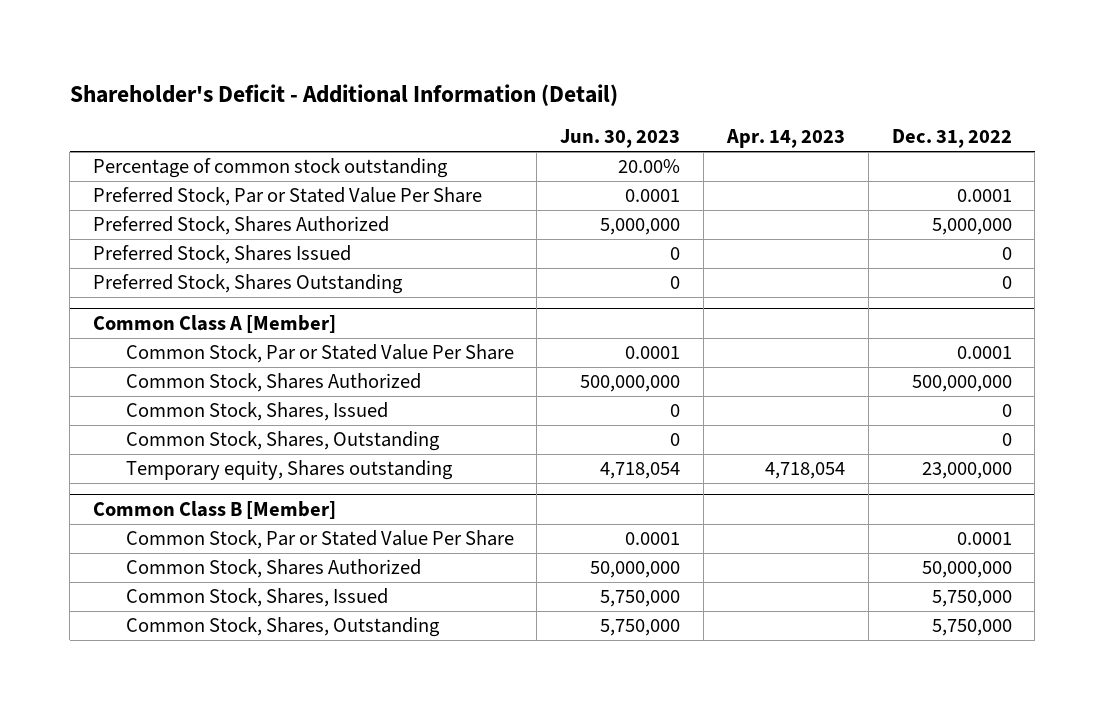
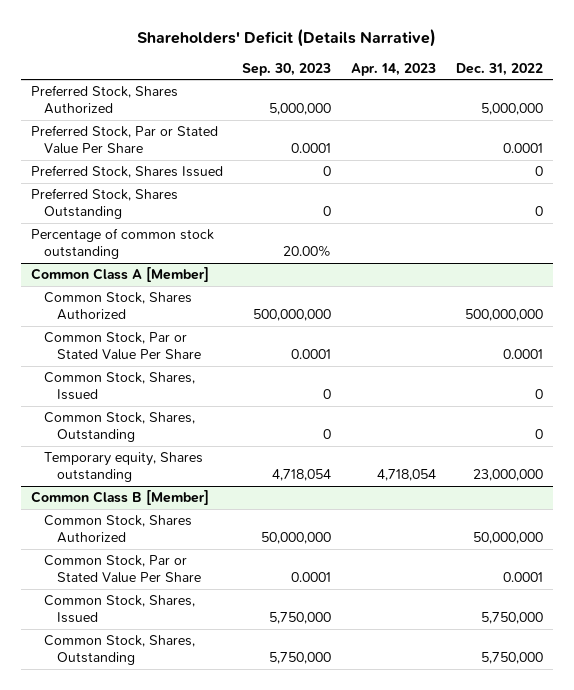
- Shareholder's Deficit - Additional Information (Detail)
+ Shareholders' Deficit (Details Narrative)
- | Jun. 30, 2023 | Apr. 14, 2023 | Dec. 31, 2022
+ | Sep. 30, 2023 | Apr. 14, 2023 | Dec. 31, 2022
moved down: Preferred Stock, Par or Stated Value Per Share | 0.0001 | | 0.0001
moved down: Percentage of common stock outstanding | 20.00% | |
@ Common Class A [Member]
moved down: Common Stock, Par or Stated Value Per Share | 0.0001 | | 0.0001
@ Common Class B [Member]
moved down: Common Stock, Par or Stated Value Per Share | 0.0001 | | 0.0001

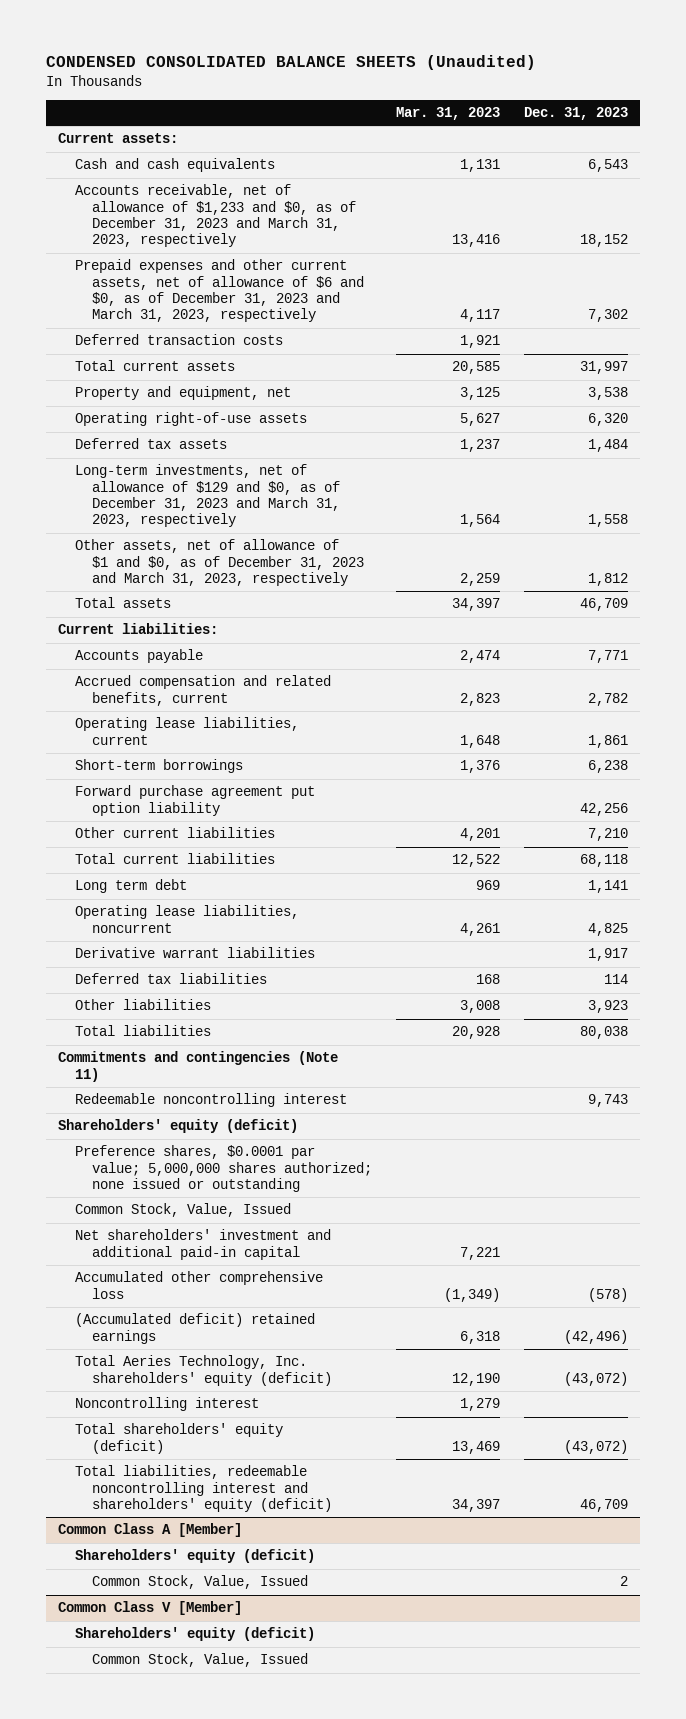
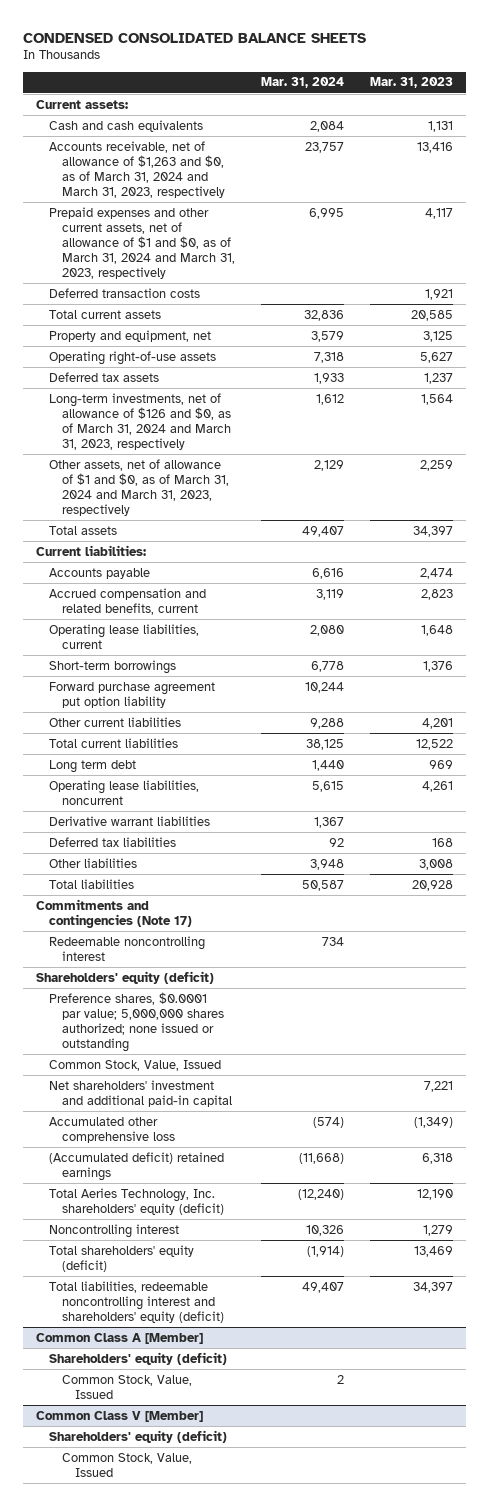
- CONDENSED CONSOLIDATED BALANCE SHEETS (Unaudited)
+ CONDENSED CONSOLIDATED BALANCE SHEETS
- | Mar. 31, 2023 | Dec. 31, 2023
+ | Mar. 31, 2024 | Mar. 31, 2023
- Accounts receivable, net of allowance of $1,233 and $0, as of December 31, 2023 and March 31, 2023, respectively | 13,416 | 18,152
- Prepaid expenses and other current assets, net of allowance of $6 and $0, as of December 31, 2023 and March 31, 2023, respectively | 4,117 | 7,302
+ Accounts receivable, net of allowance of $1,263 and $0, as of March 31, 2024 and March 31, 2023, respectively | 23,757 | 13,416
+ Prepaid expenses and other current assets, net of allowance of $1 and $0, as of March 31, 2024 and March 31, 2023, respectively | 6,995 | 4,117
- Long-term investments, net of allowance of $129 and $0, as of December 31, 2023 and March 31, 2023, respectively | 1,564 | 1,558
- Other assets, net of allowance of $1 and $0, as of December 31, 2023 and March 31, 2023, respectively | 2,259 | 1,812
+ Long-term investments, net of allowance of $126 and $0, as of March 31, 2024 and March 31, 2023, respectively | 1,612 | 1,564
+ Other assets, net of allowance of $1 and $0, as of March 31, 2024 and March 31, 2023, respectively | 2,129 | 2,259
- Commitments and contingencies (Note 11)
+ Commitments and contingencies (Note 17)

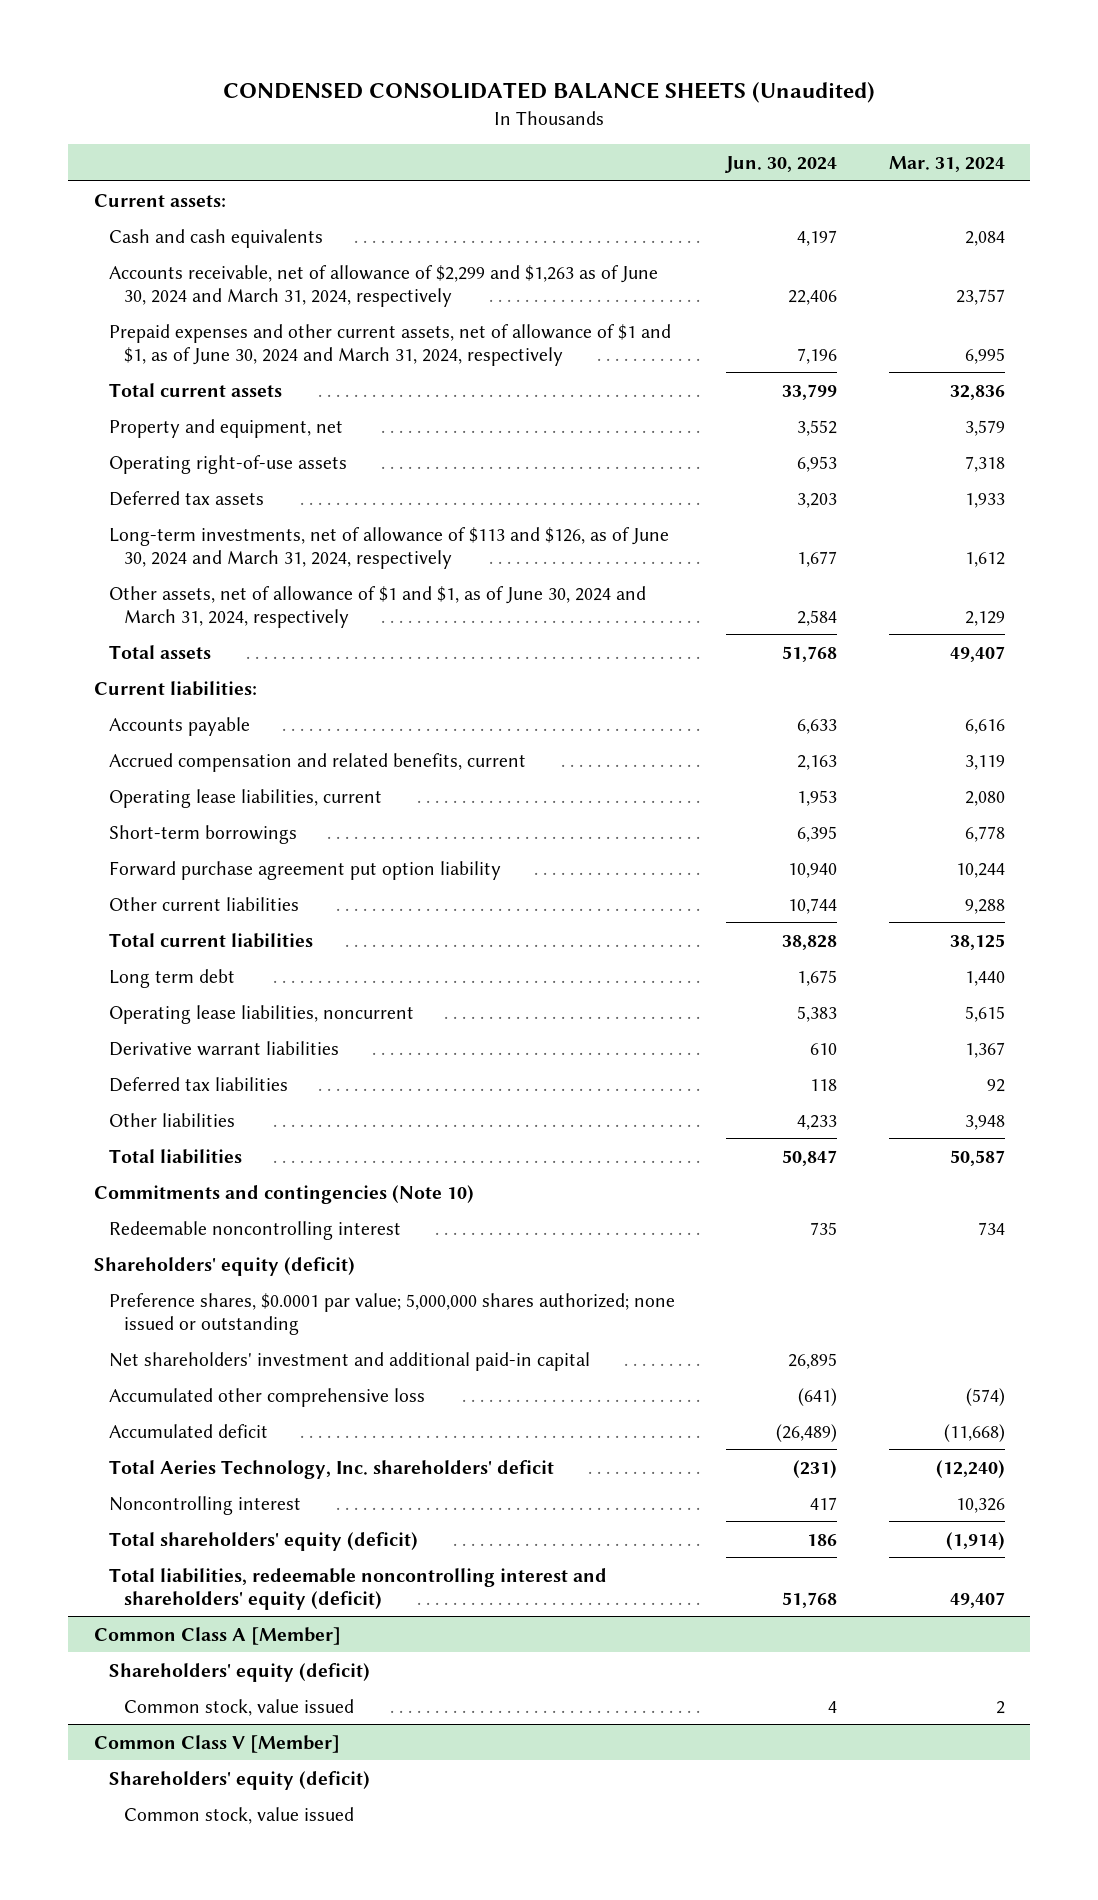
- CONDENSED CONSOLIDATED BALANCE SHEETS
+ CONDENSED CONSOLIDATED BALANCE SHEETS (Unaudited)
- | Mar. 31, 2024 | Mar. 31, 2023
+ | Jun. 30, 2024 | Mar. 31, 2024
- Accounts receivable, net of allowance of $1,263 and $0, as of March 31, 2024 and March 31, 2023, respectively | 23,757 | 13,416
- Prepaid expenses and other current assets, net of allowance of $1 and $0, as of March 31, 2024 and March 31, 2023, respectively | 6,995 | 4,117
- Deferred transaction costs | | 1,921
+ Accounts receivable, net of allowance of $2,299 and $1,263 as of June 30, 2024 and March 31, 2024, respectively | 22,406 | 23,757
+ Prepaid expenses and other current assets, net of allowance of $1 and $1, as of June 30, 2024 and March 31, 2024, respectively | 7,196 | 6,995
- Long-term investments, net of allowance of $126 and $0, as of March 31, 2024 and March 31, 2023, respectively | 1,612 | 1,564
- Other assets, net of allowance of $1 and $0, as of March 31, 2024 and March 31, 2023, respectively | 2,129 | 2,259
+ Long-term investments, net of allowance of $113 and $126, as of June 30, 2024 and March 31, 2024, respectively | 1,677 | 1,612
+ Other assets, net of allowance of $1 and $1, as of June 30, 2024 and March 31, 2024, respectively | 2,584 | 2,129
- Commitments and contingencies (Note 17)
+ Commitments and contingencies (Note 10)
- Common Stock, Value, Issued
- (Accumulated deficit) retained earnings | (11,668) | 6,318
- Total Aeries Technology, Inc. shareholders' equity (deficit) | (12,240) | 12,190
+ Accumulated deficit | (26,489) | (11,668)
+ Total Aeries Technology, Inc. shareholders' deficit | (231) | (12,240)
@ Common Class A [Member]
- Common Stock, Value, Issued | 2 |
+ Common stock, value issued | 4 | 2
@ Common Class V [Member]
- Common Stock, Value, Issued
+ Common stock, value issued

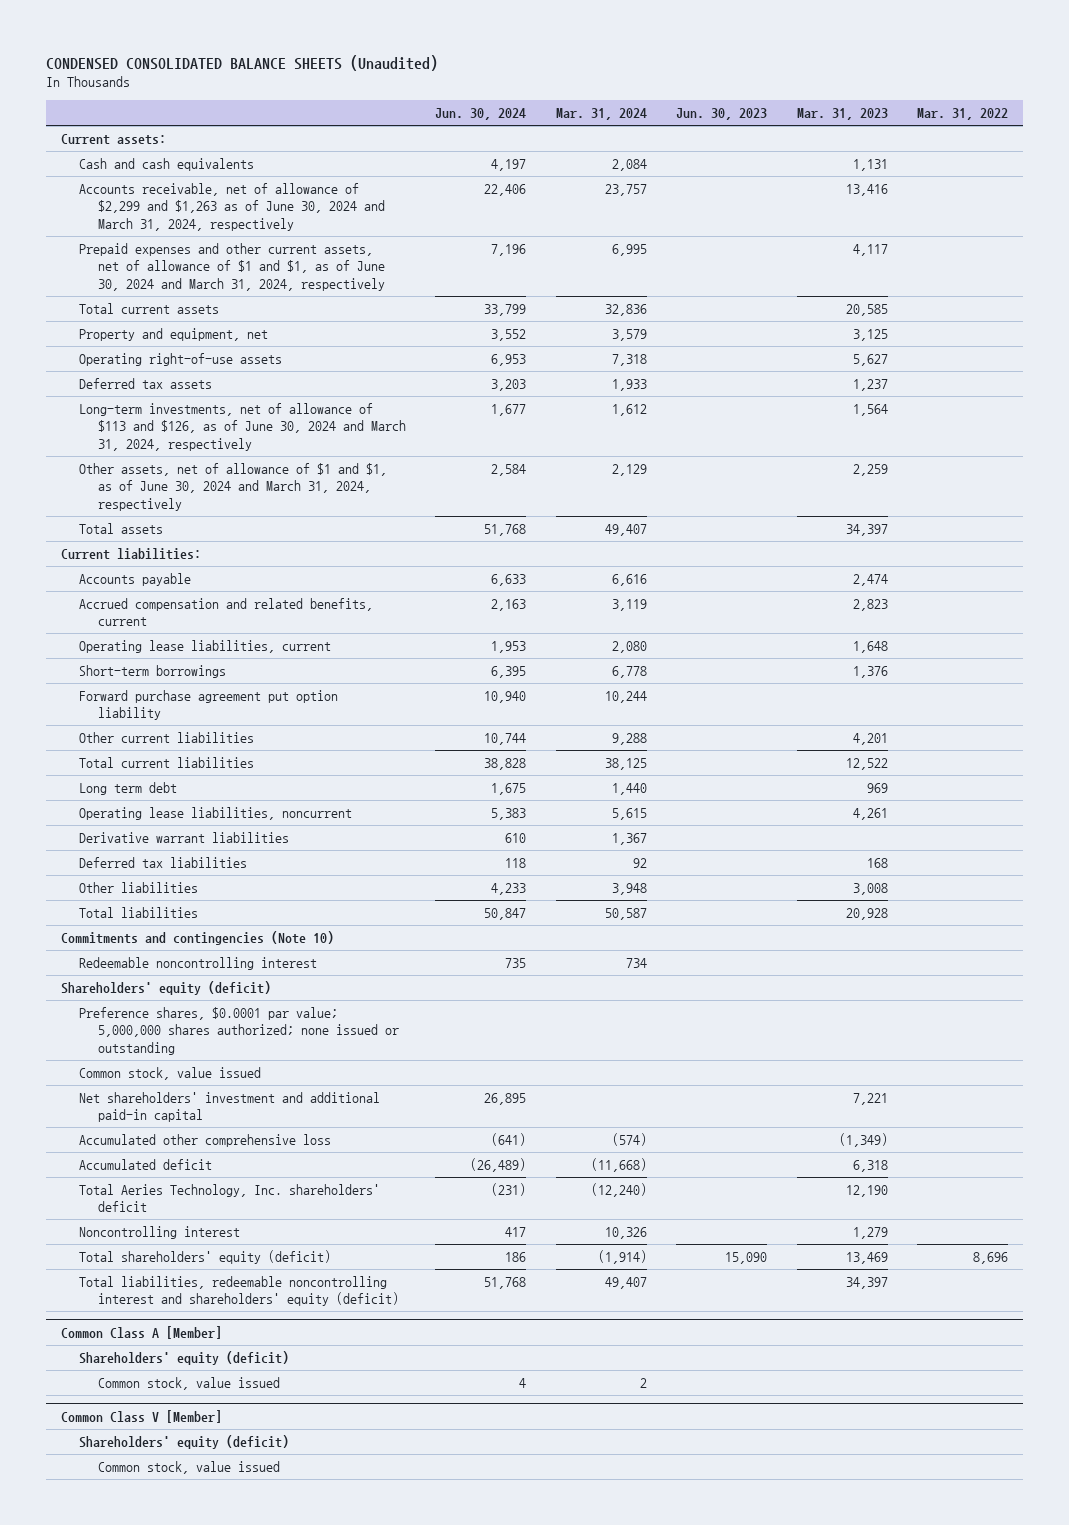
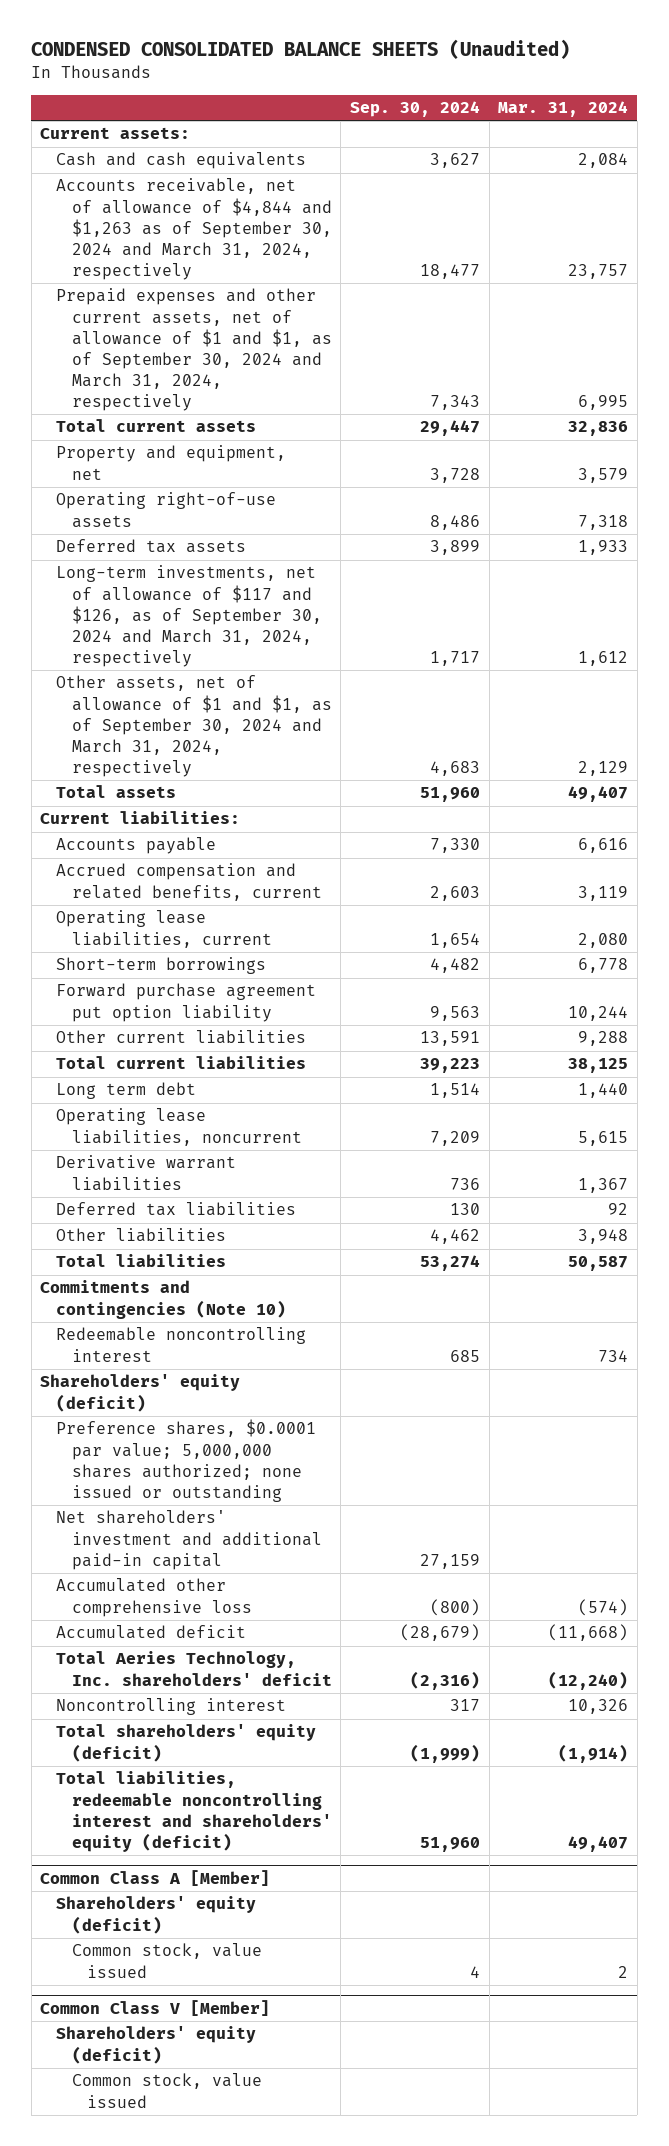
- | Jun. 30, 2024 | Mar. 31, 2024 | Jun. 30, 2023 | Mar. 31, 2023 | Mar. 31, 2022
+ | Sep. 30, 2024 | Mar. 31, 2024
- Accounts receivable, net of allowance of $2,299 and $1,263 as of June 30, 2024 and March 31, 2024, respectively | 22,406 | 23,757 | | 13,416 |
- Prepaid expenses and other current assets, net of allowance of $1 and $1, as of June 30, 2024 and March 31, 2024, respectively | 7,196 | 6,995 | | 4,117 |
+ Accounts receivable, net of allowance of $4,844 and $1,263 as of September 30, 2024 and March 31, 2024, respectively | 18,477 | 23,757
+ Prepaid expenses and other current assets, net of allowance of $1 and $1, as of September 30, 2024 and March 31, 2024, respectively | 7,343 | 6,995
- Long-term investments, net of allowance of $113 and $126, as of June 30, 2024 and March 31, 2024, respectively | 1,677 | 1,612 | | 1,564 |
- Other assets, net of allowance of $1 and $1, as of June 30, 2024 and March 31, 2024, respectively | 2,584 | 2,129 | | 2,259 |
+ Long-term investments, net of allowance of $117 and $126, as of September 30, 2024 and March 31, 2024, respectively | 1,717 | 1,612
+ Other assets, net of allowance of $1 and $1, as of September 30, 2024 and March 31, 2024, respectively | 4,683 | 2,129
- Common stock, value issued

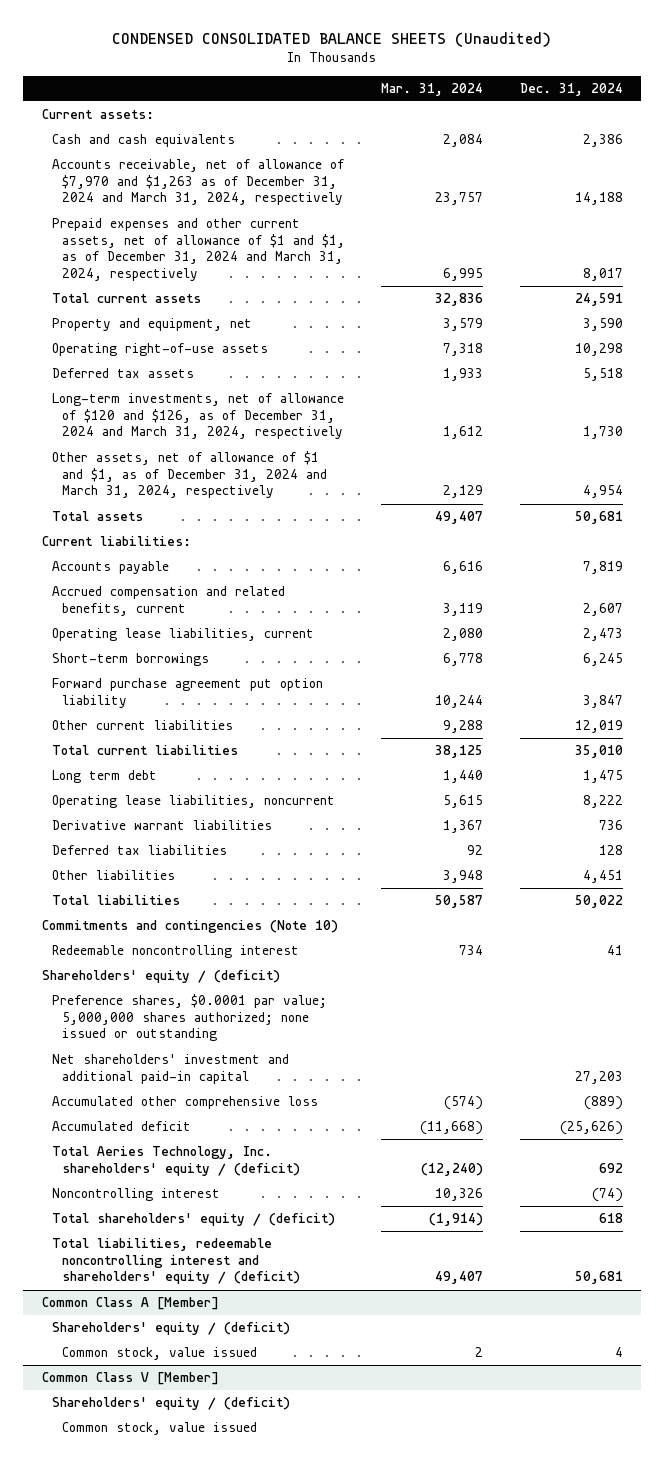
- | Sep. 30, 2024 | Mar. 31, 2024
+ | Mar. 31, 2024 | Dec. 31, 2024
- Accounts receivable, net of allowance of $4,844 and $1,263 as of September 30, 2024 and March 31, 2024, respectively | 18,477 | 23,757
- Prepaid expenses and other current assets, net of allowance of $1 and $1, as of September 30, 2024 and March 31, 2024, respectively | 7,343 | 6,995
+ Accounts receivable, net of allowance of $7,970 and $1,263 as of December 31, 2024 and March 31, 2024, respectively | 23,757 | 14,188
+ Prepaid expenses and other current assets, net of allowance of $1 and $1, as of December 31, 2024 and March 31, 2024, respectively | 6,995 | 8,017
- Long-term investments, net of allowance of $117 and $126, as of September 30, 2024 and March 31, 2024, respectively | 1,717 | 1,612
- Other assets, net of allowance of $1 and $1, as of September 30, 2024 and March 31, 2024, respectively | 4,683 | 2,129
+ Long-term investments, net of allowance of $120 and $126, as of December 31, 2024 and March 31, 2024, respectively | 1,612 | 1,730
+ Other assets, net of allowance of $1 and $1, as of December 31, 2024 and March 31, 2024, respectively | 2,129 | 4,954
- Shareholders' equity (deficit)
+ Shareholders' equity / (deficit)
- Total Aeries Technology, Inc. shareholders' deficit | (2,316) | (12,240)
+ Total Aeries Technology, Inc. shareholders' equity / (deficit) | (12,240) | 692
- Total shareholders' equity (deficit) | (1,999) | (1,914)
- Total liabilities, redeemable noncontrolling interest and shareholders' equity (deficit) | 51,960 | 49,407
+ Total shareholders' equity / (deficit) | (1,914) | 618
+ Total liabilities, redeemable noncontrolling interest and shareholders' equity / (deficit) | 49,407 | 50,681
@ Common Class A [Member]
- Shareholders' equity (deficit)
+ Shareholders' equity / (deficit)
@ Common Class V [Member]
- Shareholders' equity (deficit)
+ Shareholders' equity / (deficit)

